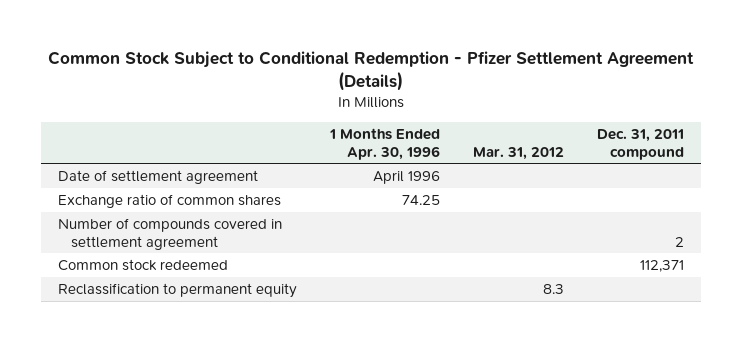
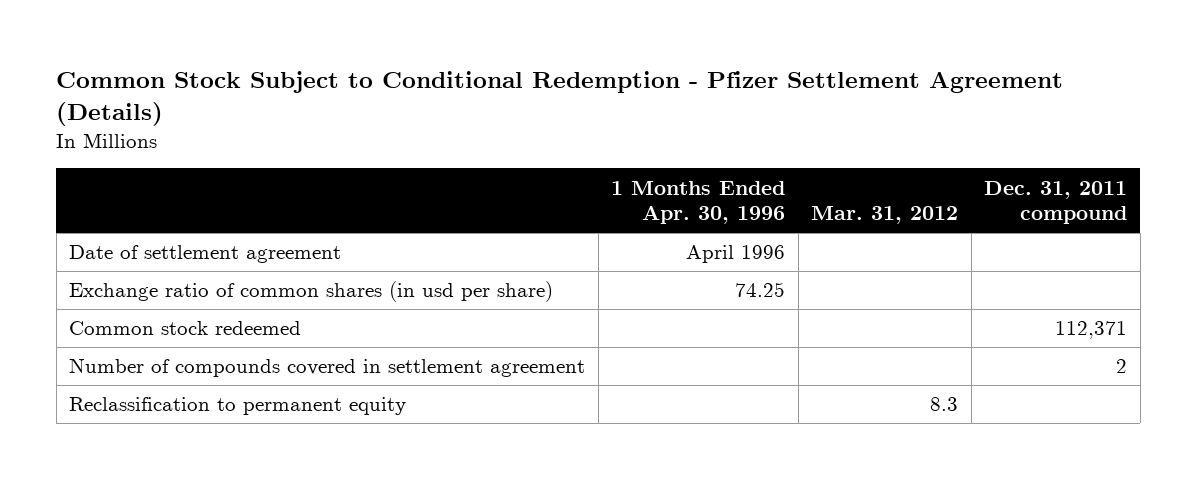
- Exchange ratio of common shares | 74.25 | |
+ Exchange ratio of common shares (in usd per share) | 74.25 | |
moved down: Number of compounds covered in settlement agreement | | | 2

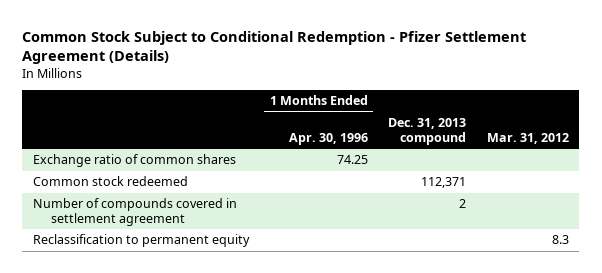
- | 1 Months Ended Apr. 30, 1996 | Mar. 31, 2012 | Dec. 31, 2011 compound
+ | 1 Months Ended Apr. 30, 1996 | Dec. 31, 2013 compound | Mar. 31, 2012
- Date of settlement agreement | April 1996 | |
- Exchange ratio of common shares (in usd per share) | 74.25 | |
+ Exchange ratio of common shares | 74.25 | |

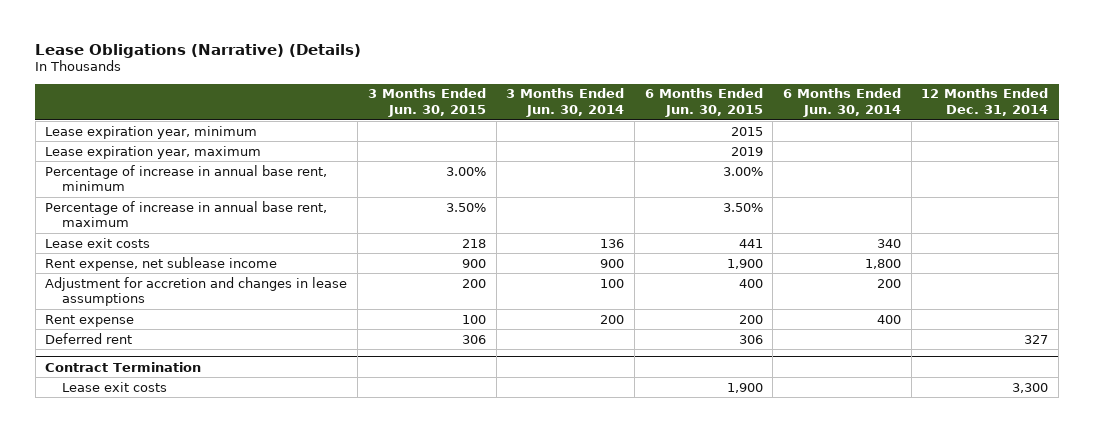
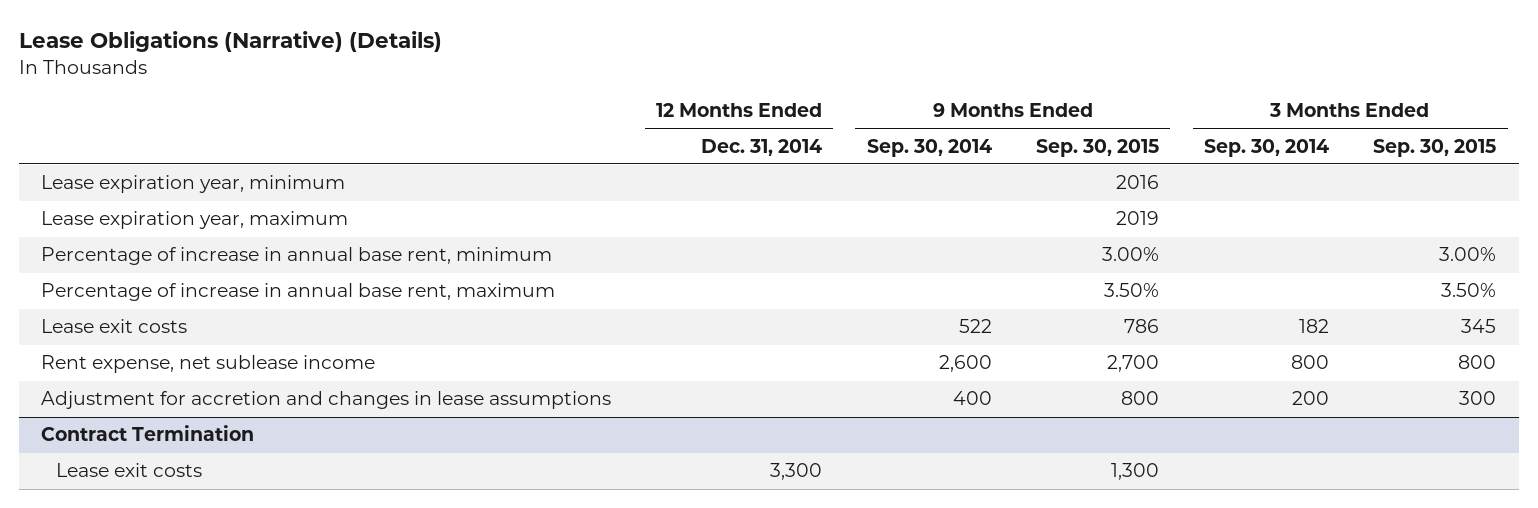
- | 3 Months Ended Jun. 30, 2015 | 3 Months Ended Jun. 30, 2014 | 6 Months Ended Jun. 30, 2015 | 6 Months Ended Jun. 30, 2014 | 12 Months Ended Dec. 31, 2014
+ | 12 Months Ended Dec. 31, 2014 | 9 Months Ended Sep. 30, 2014 | 9 Months Ended Sep. 30, 2015 | 3 Months Ended Sep. 30, 2014 | 3 Months Ended Sep. 30, 2015
- Rent expense | 100 | 200 | 200 | 400 |
- Deferred rent | 306 | | 306 | | 327

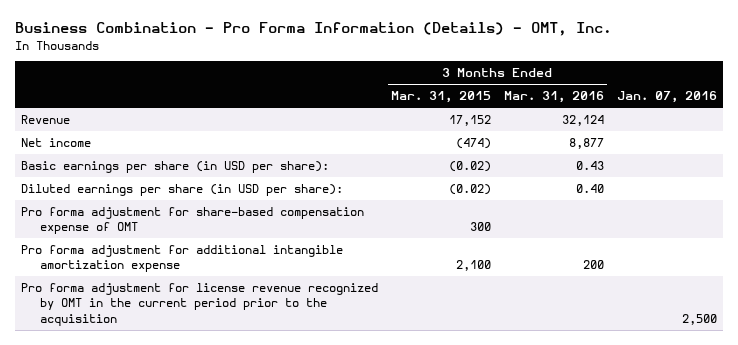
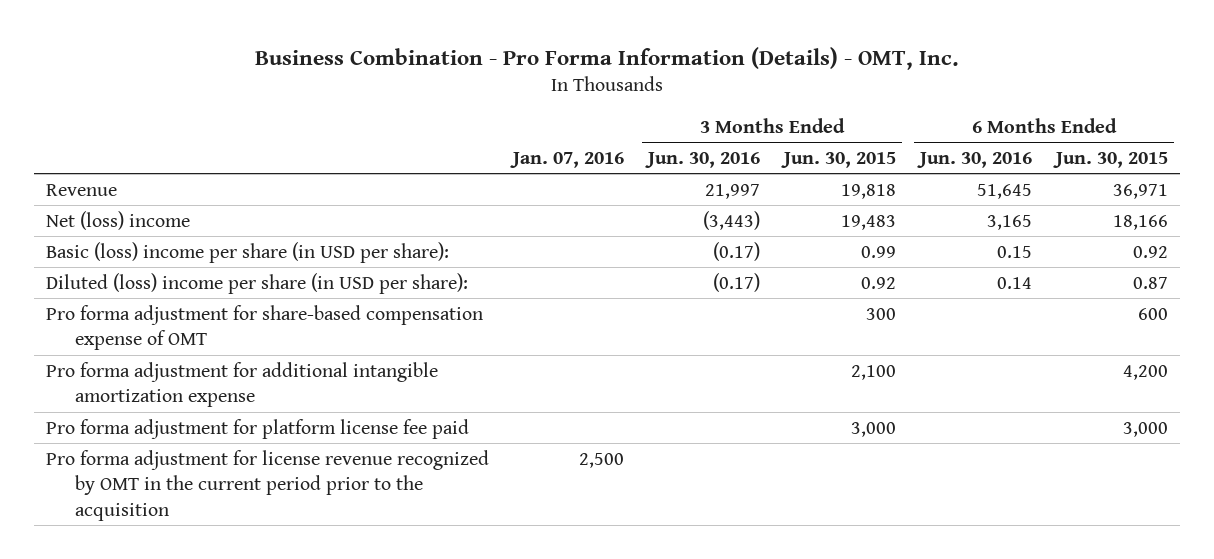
- | 3 Months Ended Mar. 31, 2015 | 3 Months Ended Mar. 31, 2016 | Jan. 07, 2016
+ | Jan. 07, 2016 | 3 Months Ended Jun. 30, 2016 | 3 Months Ended Jun. 30, 2015 | 6 Months Ended Jun. 30, 2016 | 6 Months Ended Jun. 30, 2015
- Net income | (474) | 8,877 |
- Basic earnings per share (in USD per share): | (0.02) | 0.43 |
- Diluted earnings per share (in USD per share): | (0.02) | 0.40 |
+ Net (loss) income | | (3,443) | 19,483 | 3,165 | 18,166
+ Basic (loss) income per share (in USD per share): | | (0.17) | 0.99 | 0.15 | 0.92
+ Diluted (loss) income per share (in USD per share): | | (0.17) | 0.92 | 0.14 | 0.87
+ Pro forma adjustment for platform license fee paid | | | 3,000 | | 3,000

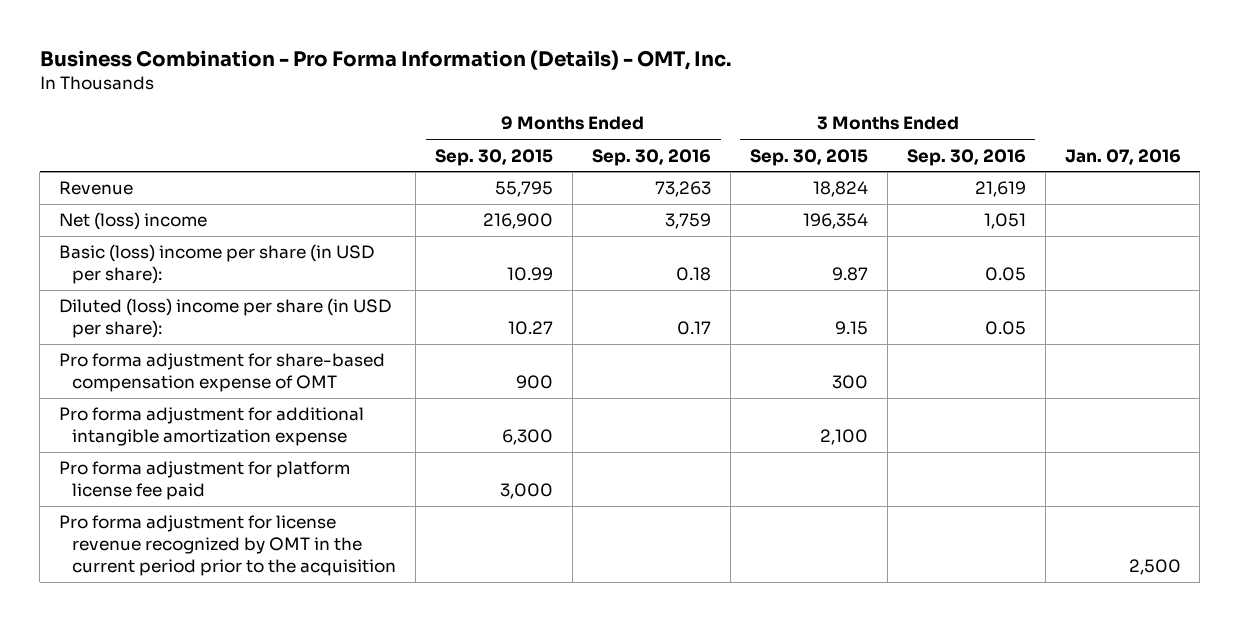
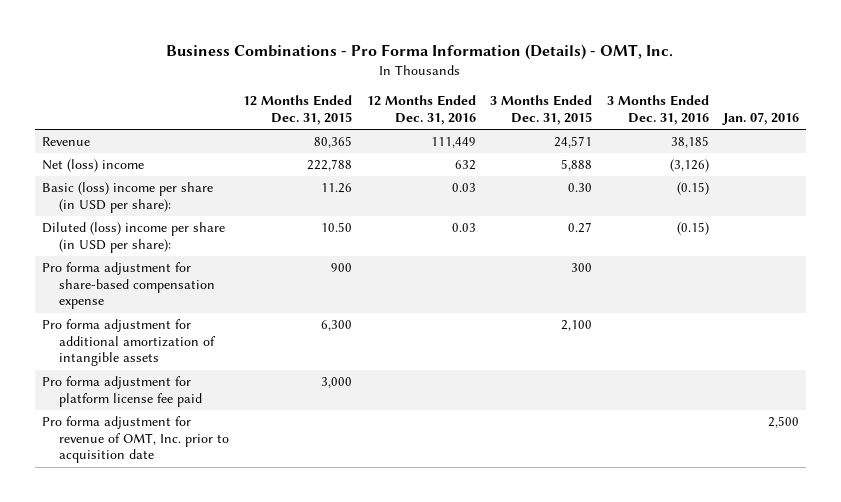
- Business Combination - Pro Forma Information (Details) - OMT, Inc.
+ Business Combinations - Pro Forma Information (Details) - OMT, Inc.
- | 9 Months Ended Sep. 30, 2015 | 9 Months Ended Sep. 30, 2016 | 3 Months Ended Sep. 30, 2015 | 3 Months Ended Sep. 30, 2016 | Jan. 07, 2016
+ | 12 Months Ended Dec. 31, 2015 | 12 Months Ended Dec. 31, 2016 | 3 Months Ended Dec. 31, 2015 | 3 Months Ended Dec. 31, 2016 | Jan. 07, 2016
- Pro forma adjustment for share-based compensation expense of OMT | 900 | | 300 | |
- Pro forma adjustment for additional intangible amortization expense | 6,300 | | 2,100 | |
+ Pro forma adjustment for share-based compensation expense | 900 | | 300 | |
+ Pro forma adjustment for additional amortization of intangible assets | 6,300 | | 2,100 | |
- Pro forma adjustment for license revenue recognized by OMT in the current period prior to the acquisition | | | | | 2,500
+ Pro forma adjustment for revenue of OMT, Inc. prior to acquisition date | | | | | 2,500

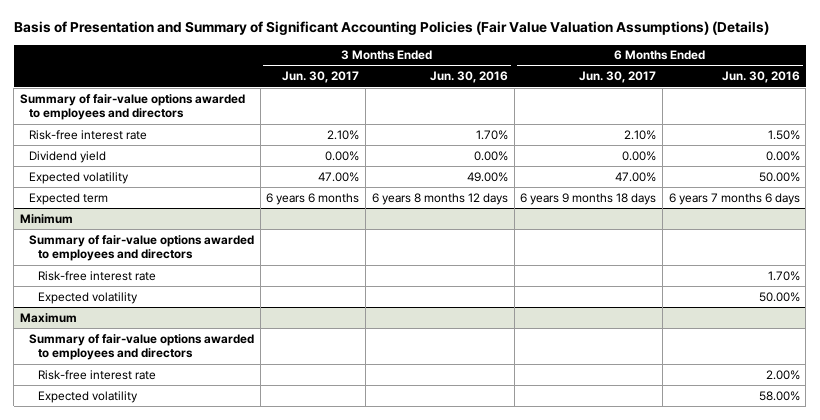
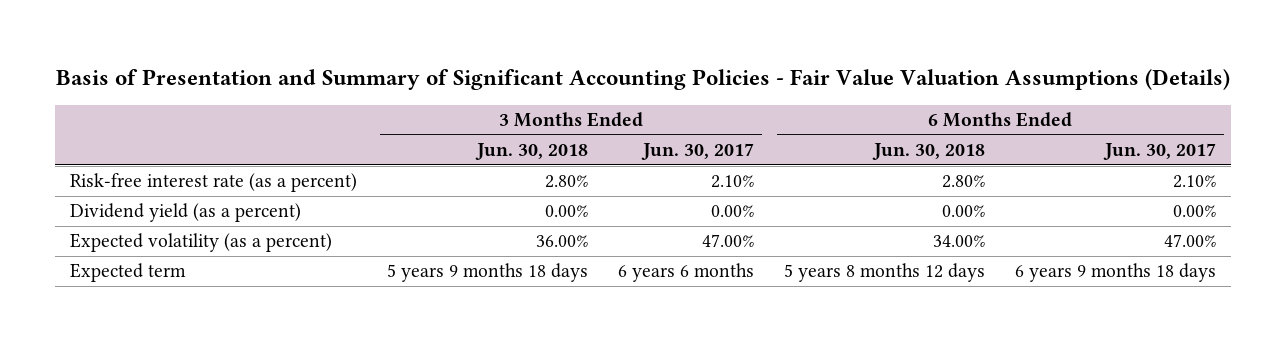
- Basis of Presentation and Summary of Significant Accounting Policies (Fair Value Valuation Assumptions) (Details)
+ Basis of Presentation and Summary of Significant Accounting Policies - Fair Value Valuation Assumptions (Details)
- | 3 Months Ended Jun. 30, 2017 | 3 Months Ended Jun. 30, 2016 | 6 Months Ended Jun. 30, 2017 | 6 Months Ended Jun. 30, 2016
+ | 3 Months Ended Jun. 30, 2018 | 3 Months Ended Jun. 30, 2017 | 6 Months Ended Jun. 30, 2018 | 6 Months Ended Jun. 30, 2017
- Summary of fair-value options awarded to employees and directors
- Risk-free interest rate | 2.10% | 1.70% | 2.10% | 1.50%
- Dividend yield | 0.00% | 0.00% | 0.00% | 0.00%
- Expected volatility | 47.00% | 49.00% | 47.00% | 50.00%
+ Risk-free interest rate (as a percent) | 2.80% | 2.10% | 2.80% | 2.10%
+ Dividend yield (as a percent) | 0.00% | 0.00% | 0.00% | 0.00%
+ Expected volatility (as a percent) | 36.00% | 47.00% | 34.00% | 47.00%
- Minimum
- Summary of fair-value options awarded to employees and directors
- Risk-free interest rate | | | | 1.70%
- Expected volatility | | | | 50.00%
- Maximum
- Summary of fair-value options awarded to employees and directors
- Risk-free interest rate | | | | 2.00%
- Expected volatility | | | | 58.00%

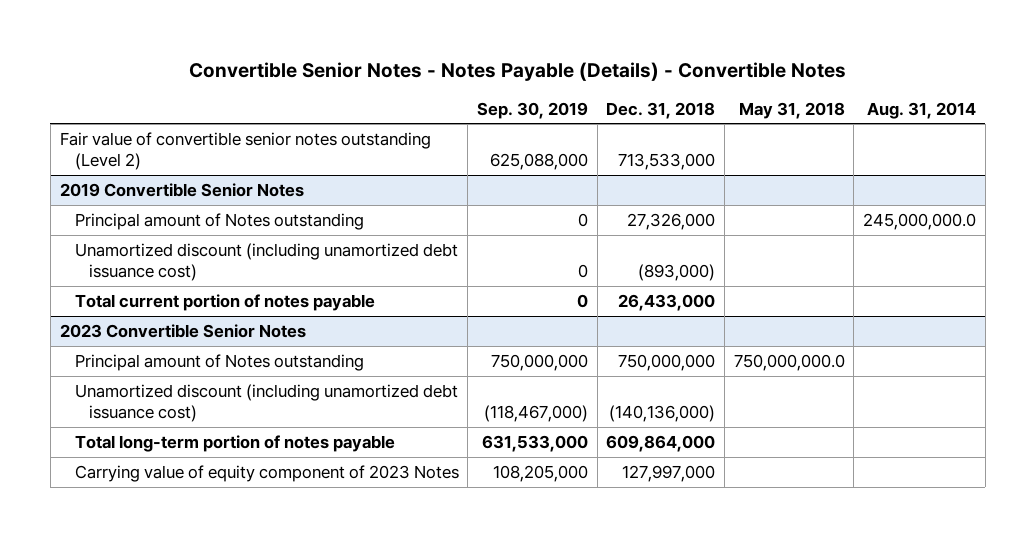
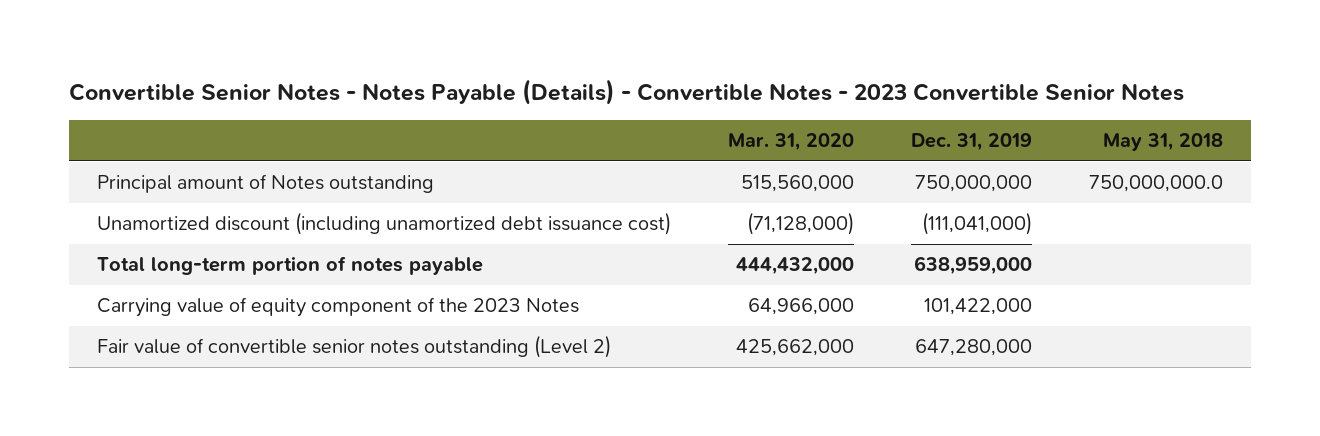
- Convertible Senior Notes - Notes Payable (Details) - Convertible Notes
+ Convertible Senior Notes - Notes Payable (Details) - Convertible Notes - 2023 Convertible Senior Notes
- | Sep. 30, 2019 | Dec. 31, 2018 | May 31, 2018 | Aug. 31, 2014
+ | Mar. 31, 2020 | Dec. 31, 2019 | May 31, 2018
+ Principal amount of Notes outstanding | 515,560,000 | 750,000,000 | 750,000,000.0
+ Unamortized discount (including unamortized debt issuance cost) | (71,128,000) | (111,041,000) |
+ Total long-term portion of notes payable | 444,432,000 | 638,959,000 |
+ Carrying value of equity component of the 2023 Notes | 64,966,000 | 101,422,000 |
- 2019 Convertible Senior Notes
- Principal amount of Notes outstanding | 0 | 27,326,000 | | 245,000,000.0
- Unamortized discount (including unamortized debt issuance cost) | 0 | (893,000) | |
- Total current portion of notes payable | 0 | 26,433,000 | |
- 2023 Convertible Senior Notes
- Principal amount of Notes outstanding | 750,000,000 | 750,000,000 | 750,000,000.0 |
- Unamortized discount (including unamortized debt issuance cost) | (118,467,000) | (140,136,000) | |
- Total long-term portion of notes payable | 631,533,000 | 609,864,000 | |
- Carrying value of equity component of 2023 Notes | 108,205,000 | 127,997,000 | |

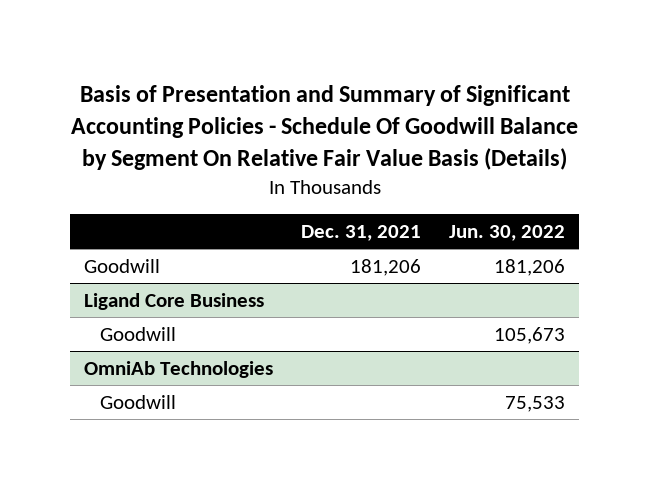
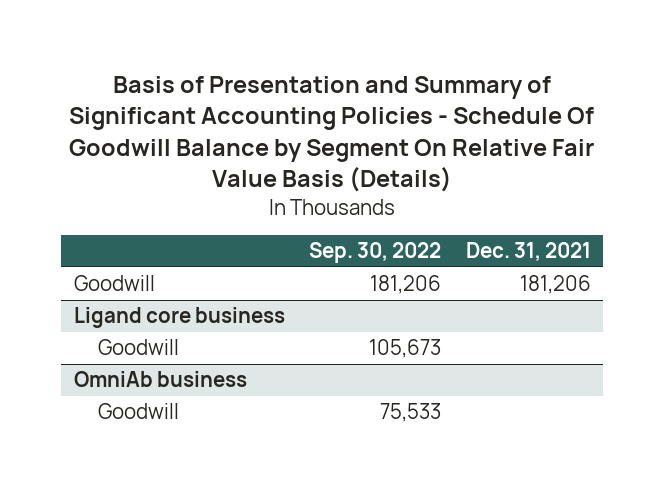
- | Dec. 31, 2021 | Jun. 30, 2022
+ | Sep. 30, 2022 | Dec. 31, 2021
- Ligand Core Business
+ Ligand core business
- OmniAb Technologies
+ OmniAb business

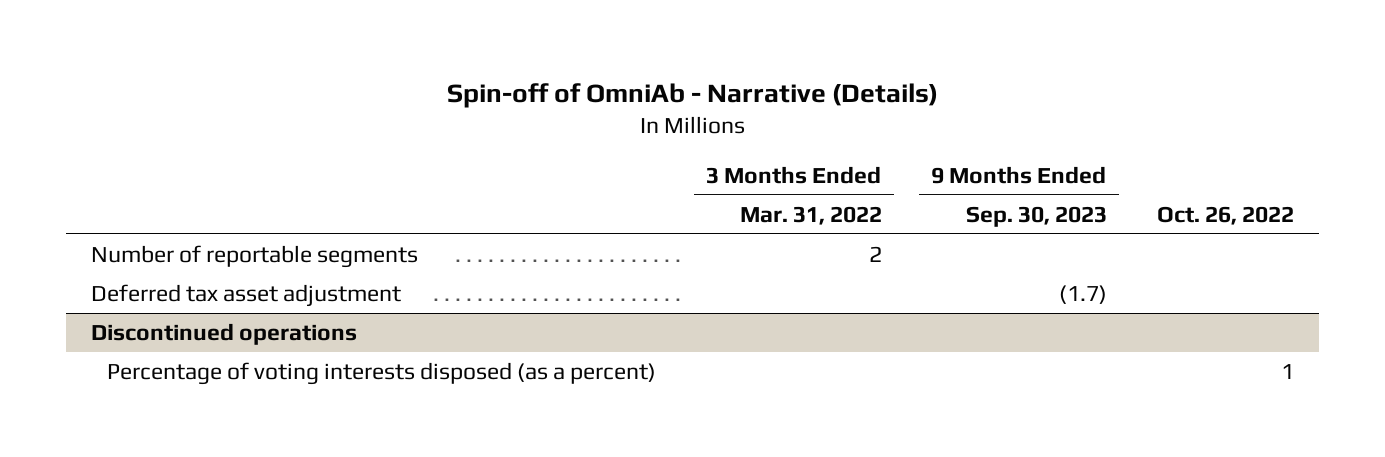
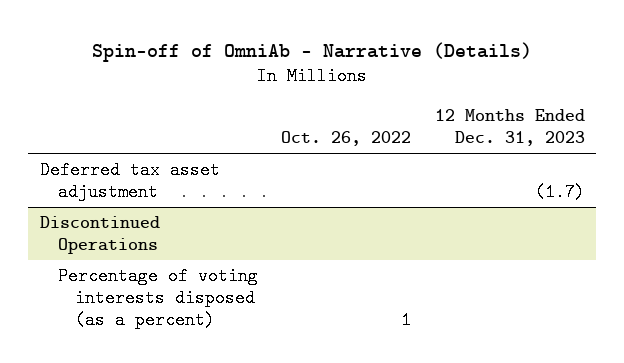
- | 3 Months Ended Mar. 31, 2022 | 9 Months Ended Sep. 30, 2023 | Oct. 26, 2022
+ | Oct. 26, 2022 | 12 Months Ended Dec. 31, 2023
- Number of reportable segments | 2 | |
- Discontinued operations
+ Discontinued Operations

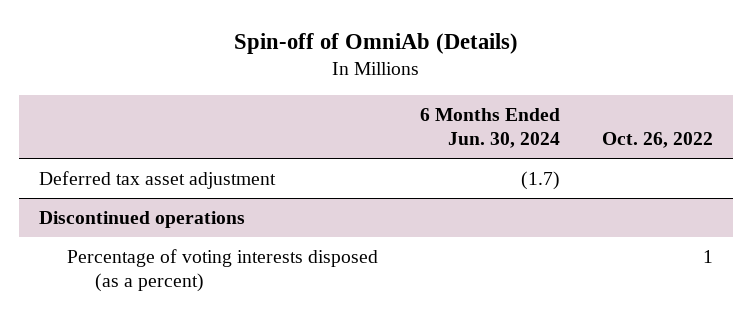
- Spin-off of OmniAb - Narrative (Details)
+ Spin-off of OmniAb (Details)
- | Oct. 26, 2022 | 12 Months Ended Dec. 31, 2023
+ | 6 Months Ended Jun. 30, 2024 | Oct. 26, 2022
- Discontinued Operations
+ Discontinued operations

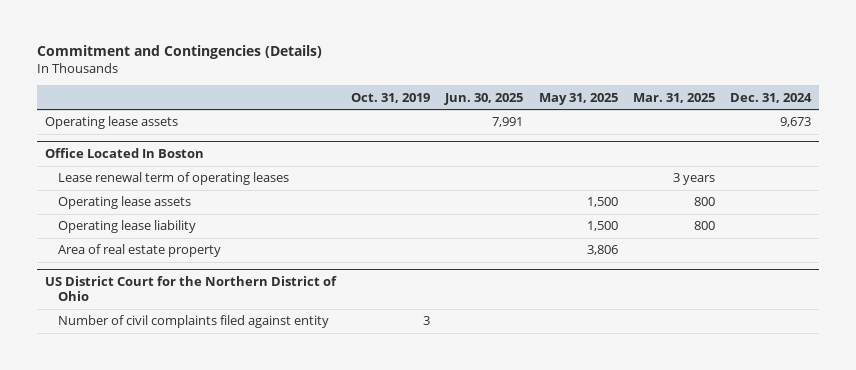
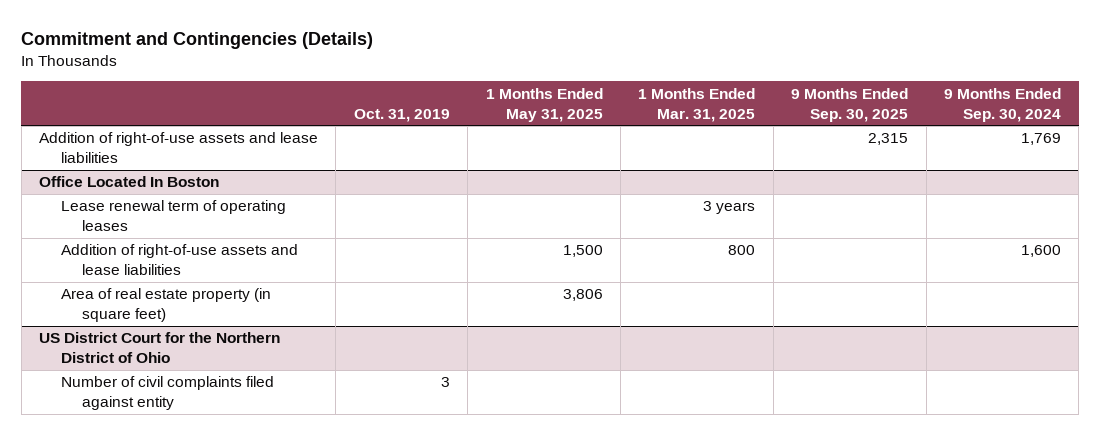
- | Oct. 31, 2019 | Jun. 30, 2025 | May 31, 2025 | Mar. 31, 2025 | Dec. 31, 2024
+ | Oct. 31, 2019 | 1 Months Ended May 31, 2025 | 1 Months Ended Mar. 31, 2025 | 9 Months Ended Sep. 30, 2025 | 9 Months Ended Sep. 30, 2024
- Operating lease assets | | 7,991 | | | 9,673
+ Addition of right-of-use assets and lease liabilities | | | | 2,315 | 1,769
@ Office Located In Boston
- Operating lease assets | | | 1,500 | 800 |
- Operating lease liability | | | 1,500 | 800 |
- Area of real estate property | | | 3,806 | |
+ Addition of right-of-use assets and lease liabilities | | 1,500 | 800 | | 1,600
+ Area of real estate property (in square feet) | | 3,806 | | |

